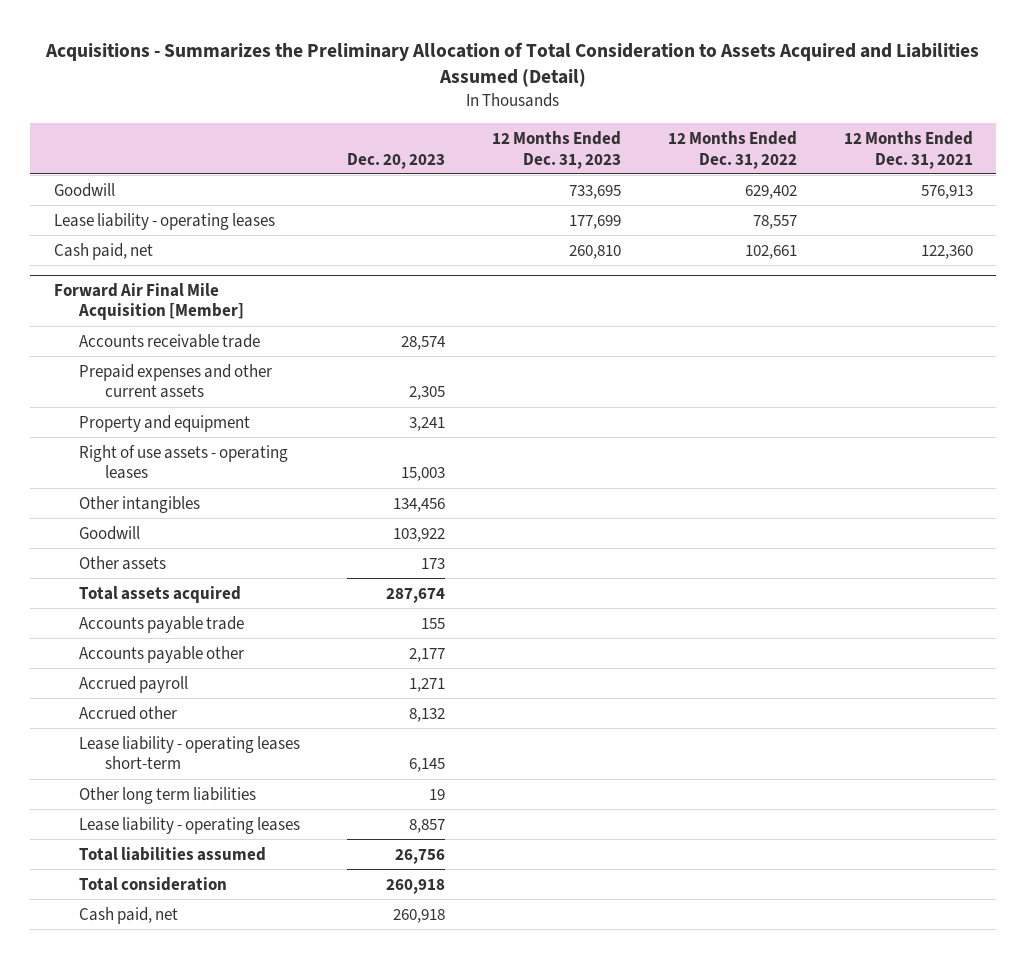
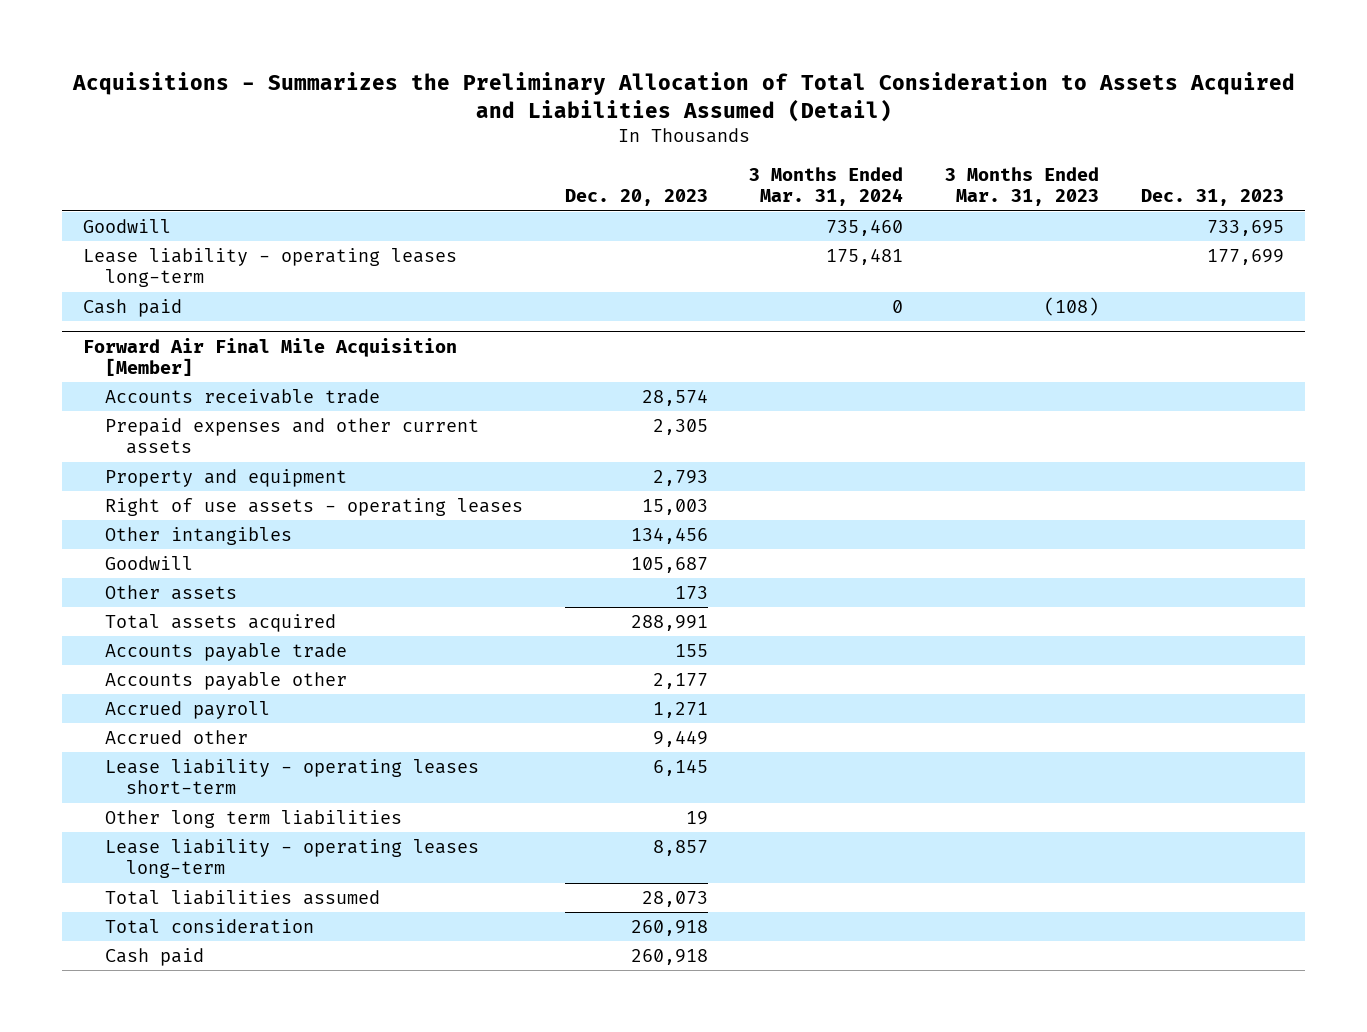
- | Dec. 20, 2023 | 12 Months Ended Dec. 31, 2023 | 12 Months Ended Dec. 31, 2022 | 12 Months Ended Dec. 31, 2021
+ | Dec. 20, 2023 | 3 Months Ended Mar. 31, 2024 | 3 Months Ended Mar. 31, 2023 | Dec. 31, 2023
- Lease liability - operating leases | | 177,699 | 78,557 |
- Cash paid, net | | 260,810 | 102,661 | 122,360
+ Lease liability - operating leases long-term | | 175,481 | | 177,699
+ Cash paid | | 0 | (108) |
@ Forward Air Final Mile Acquisition [Member]
- Property and equipment | 3,241 | | |
+ Property and equipment | 2,793 | | |
- Goodwill | 103,922 | | |
+ Goodwill | 105,687 | | |
- Total assets acquired | 287,674 | | |
+ Total assets acquired | 288,991 | | |
- Accrued other | 8,132 | | |
+ Accrued other | 9,449 | | |
- Lease liability - operating leases | 8,857 | | |
- Total liabilities assumed | 26,756 | | |
+ Lease liability - operating leases long-term | 8,857 | | |
+ Total liabilities assumed | 28,073 | | |
- Cash paid, net | 260,918 | | |
+ Cash paid | 260,918 | | |

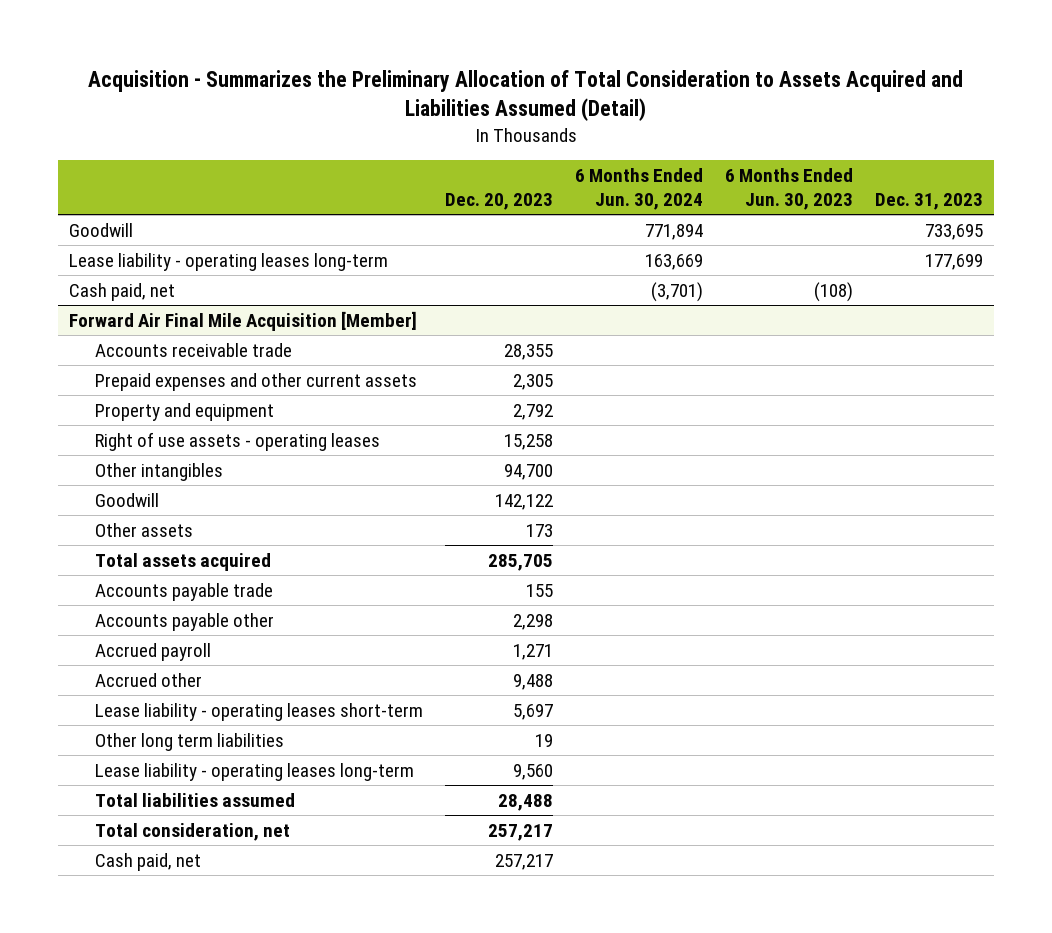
- Acquisitions - Summarizes the Preliminary Allocation of Total Consideration to Assets Acquired and Liabilities Assumed (Detail)
+ Acquisition - Summarizes the Preliminary Allocation of Total Consideration to Assets Acquired and Liabilities Assumed (Detail)
- | Dec. 20, 2023 | 3 Months Ended Mar. 31, 2024 | 3 Months Ended Mar. 31, 2023 | Dec. 31, 2023
+ | Dec. 20, 2023 | 6 Months Ended Jun. 30, 2024 | 6 Months Ended Jun. 30, 2023 | Dec. 31, 2023
- Cash paid | | 0 | (108) |
+ Cash paid, net | | (3,701) | (108) |
@ Forward Air Final Mile Acquisition [Member]
- Accounts receivable trade | 28,574 | | |
+ Accounts receivable trade | 28,355 | | |
- Property and equipment | 2,793 | | |
- Right of use assets - operating leases | 15,003 | | |
- Other intangibles | 134,456 | | |
- Goodwill | 105,687 | | |
+ Property and equipment | 2,792 | | |
+ Right of use assets - operating leases | 15,258 | | |
+ Other intangibles | 94,700 | | |
+ Goodwill | 142,122 | | |
- Total assets acquired | 288,991 | | |
+ Total assets acquired | 285,705 | | |
- Accounts payable other | 2,177 | | |
+ Accounts payable other | 2,298 | | |
- Accrued other | 9,449 | | |
- Lease liability - operating leases short-term | 6,145 | | |
+ Accrued other | 9,488 | | |
+ Lease liability - operating leases short-term | 5,697 | | |
- Lease liability - operating leases long-term | 8,857 | | |
- Total liabilities assumed | 28,073 | | |
- Total consideration | 260,918 | | |
- Cash paid | 260,918 | | |
+ Lease liability - operating leases long-term | 9,560 | | |
+ Total liabilities assumed | 28,488 | | |
+ Total consideration, net | 257,217 | | |
+ Cash paid, net | 257,217 | | |

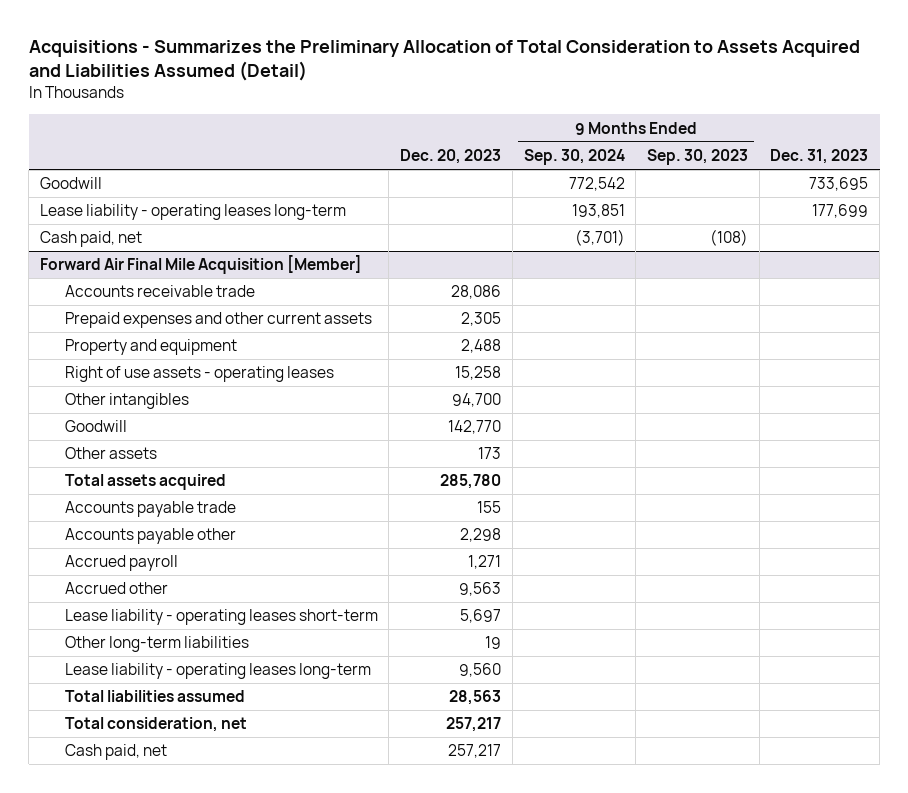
- Acquisition - Summarizes the Preliminary Allocation of Total Consideration to Assets Acquired and Liabilities Assumed (Detail)
+ Acquisitions - Summarizes the Preliminary Allocation of Total Consideration to Assets Acquired and Liabilities Assumed (Detail)
- | Dec. 20, 2023 | 6 Months Ended Jun. 30, 2024 | 6 Months Ended Jun. 30, 2023 | Dec. 31, 2023
+ | Dec. 20, 2023 | 9 Months Ended Sep. 30, 2024 | 9 Months Ended Sep. 30, 2023 | Dec. 31, 2023
@ Forward Air Final Mile Acquisition [Member]
- Accounts receivable trade | 28,355 | | |
+ Accounts receivable trade | 28,086 | | |
- Property and equipment | 2,792 | | |
+ Property and equipment | 2,488 | | |
- Goodwill | 142,122 | | |
+ Goodwill | 142,770 | | |
- Total assets acquired | 285,705 | | |
+ Total assets acquired | 285,780 | | |
- Accrued other | 9,488 | | |
+ Accrued other | 9,563 | | |
- Other long term liabilities | 19 | | |
+ Other long-term liabilities | 19 | | |
- Total liabilities assumed | 28,488 | | |
+ Total liabilities assumed | 28,563 | | |

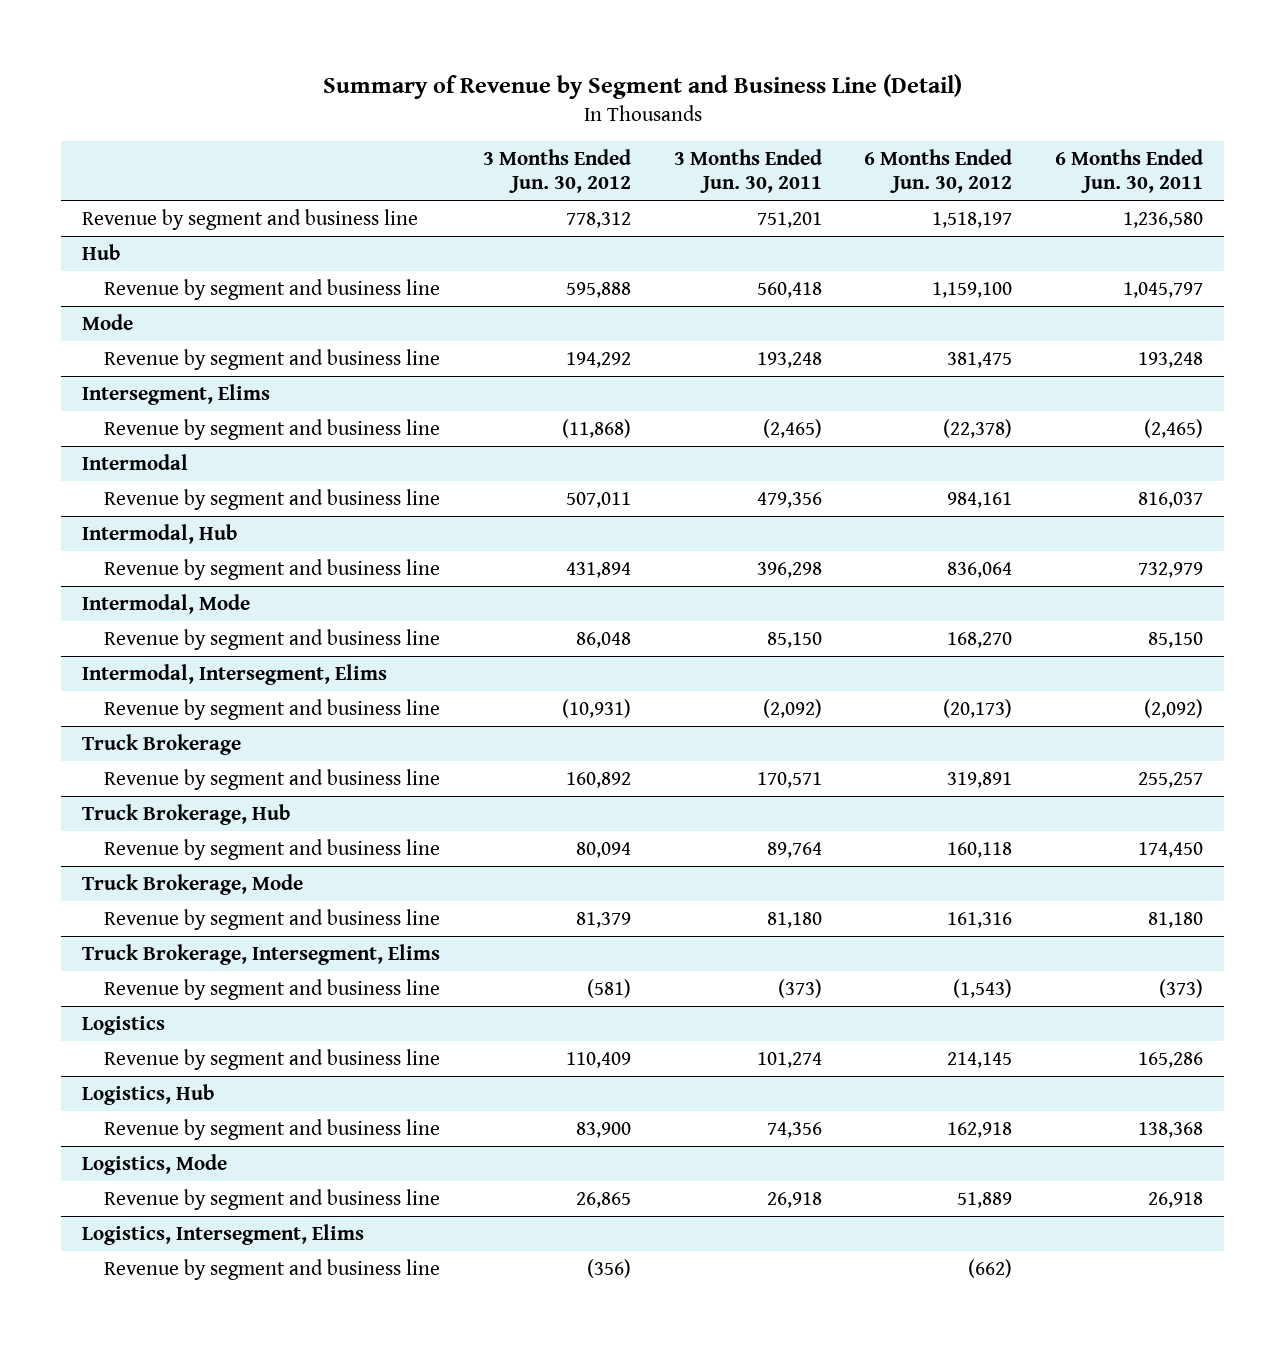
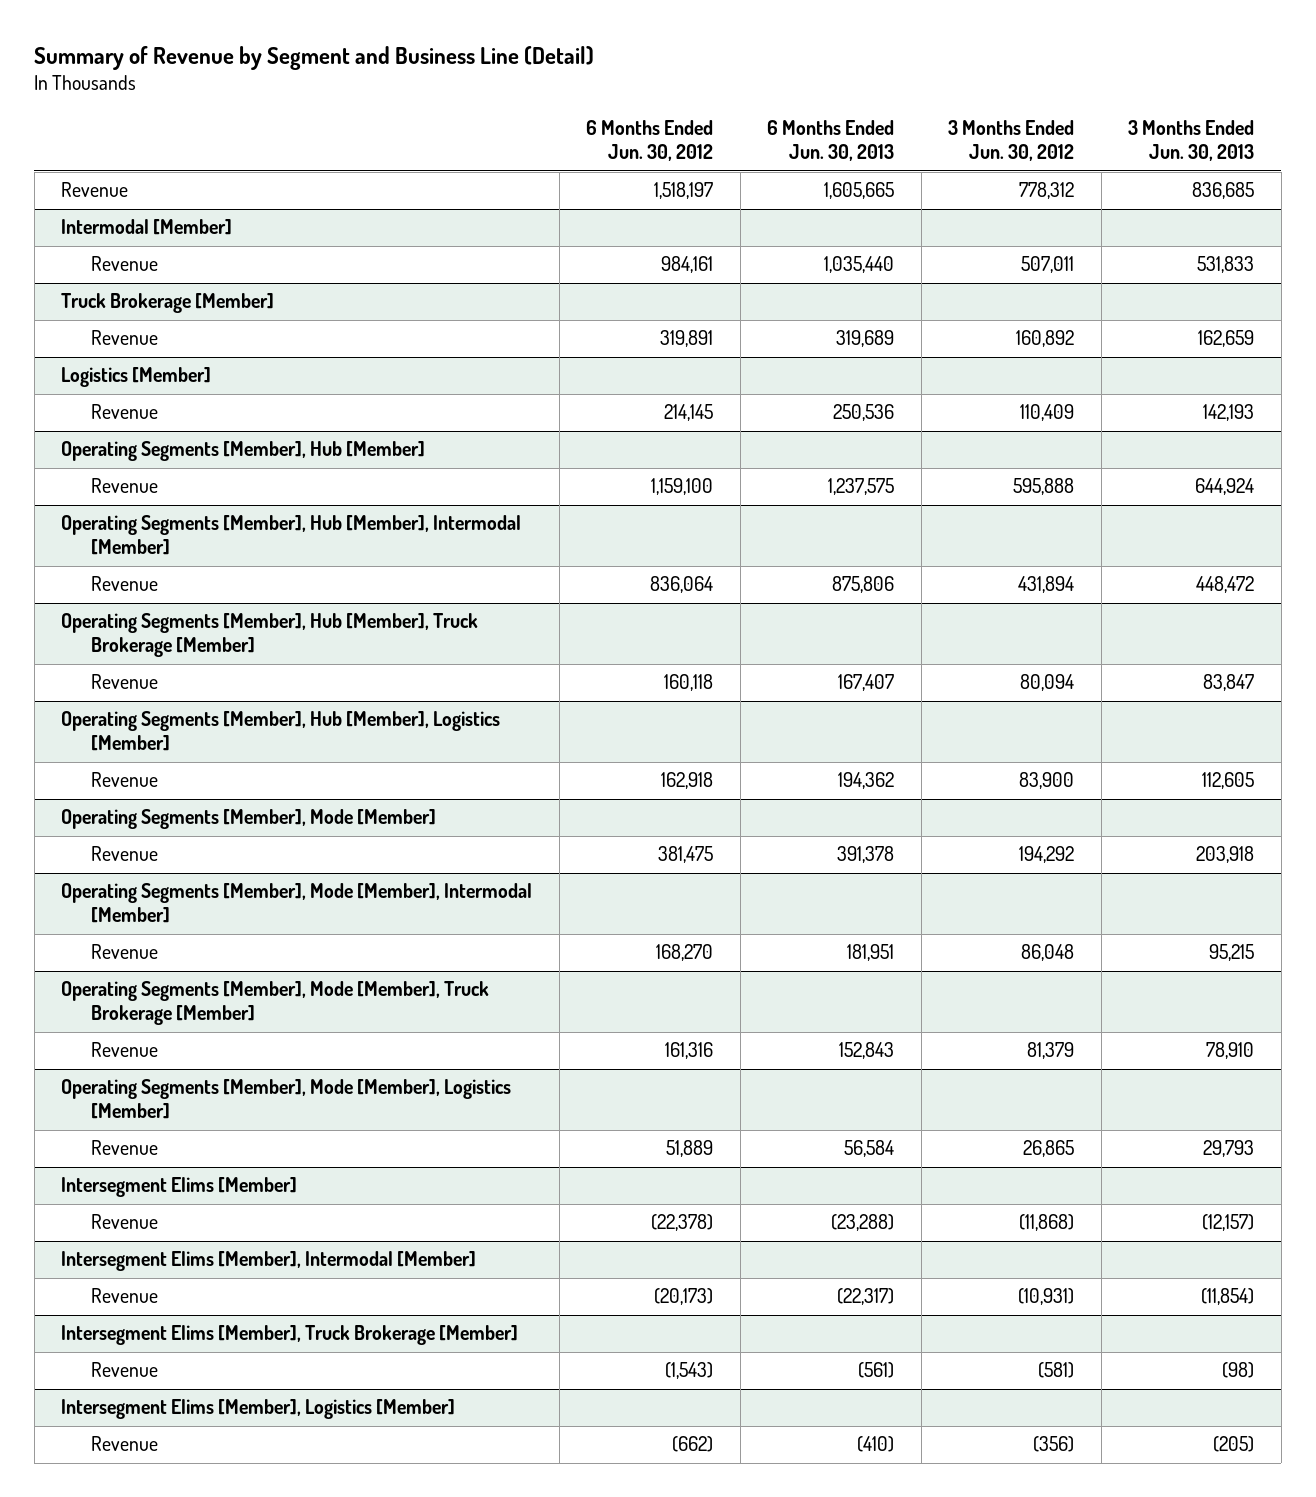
- | 3 Months Ended Jun. 30, 2012 | 3 Months Ended Jun. 30, 2011 | 6 Months Ended Jun. 30, 2012 | 6 Months Ended Jun. 30, 2011
+ | 6 Months Ended Jun. 30, 2012 | 6 Months Ended Jun. 30, 2013 | 3 Months Ended Jun. 30, 2012 | 3 Months Ended Jun. 30, 2013
- Revenue by segment and business line | 778,312 | 751,201 | 1,518,197 | 1,236,580
- Hub
- Revenue by segment and business line | 595,888 | 560,418 | 1,159,100 | 1,045,797
- Mode
- Revenue by segment and business line | 194,292 | 193,248 | 381,475 | 193,248
- Intersegment, Elims
- Revenue by segment and business line | (11,868) | (2,465) | (22,378) | (2,465)
- Intermodal
- Revenue by segment and business line | 507,011 | 479,356 | 984,161 | 816,037
- Intermodal, Hub
- Revenue by segment and business line | 431,894 | 396,298 | 836,064 | 732,979
- Intermodal, Mode
- Revenue by segment and business line | 86,048 | 85,150 | 168,270 | 85,150
- Intermodal, Intersegment, Elims
- Revenue by segment and business line | (10,931) | (2,092) | (20,173) | (2,092)
- Truck Brokerage
- Revenue by segment and business line | 160,892 | 170,571 | 319,891 | 255,257
- Truck Brokerage, Hub
- Revenue by segment and business line | 80,094 | 89,764 | 160,118 | 174,450
- Truck Brokerage, Mode
- Revenue by segment and business line | 81,379 | 81,180 | 161,316 | 81,180
- Truck Brokerage, Intersegment, Elims
- Revenue by segment and business line | (581) | (373) | (1,543) | (373)
- Logistics
- Revenue by segment and business line | 110,409 | 101,274 | 214,145 | 165,286
- Logistics, Hub
- Revenue by segment and business line | 83,900 | 74,356 | 162,918 | 138,368
- Logistics, Mode
- Revenue by segment and business line | 26,865 | 26,918 | 51,889 | 26,918
- Logistics, Intersegment, Elims
- Revenue by segment and business line | (356) | | (662) |
+ Revenue | 1,518,197 | 1,605,665 | 778,312 | 836,685
+ Intermodal [Member]
+ Revenue | 984,161 | 1,035,440 | 507,011 | 531,833
+ Truck Brokerage [Member]
+ Revenue | 319,891 | 319,689 | 160,892 | 162,659
+ Logistics [Member]
+ Revenue | 214,145 | 250,536 | 110,409 | 142,193
+ Operating Segments [Member], Hub [Member]
+ Revenue | 1,159,100 | 1,237,575 | 595,888 | 644,924
+ Operating Segments [Member], Hub [Member], Intermodal [Member]
+ Revenue | 836,064 | 875,806 | 431,894 | 448,472
+ Operating Segments [Member], Hub [Member], Truck Brokerage [Member]
+ Revenue | 160,118 | 167,407 | 80,094 | 83,847
+ Operating Segments [Member], Hub [Member], Logistics [Member]
+ Revenue | 162,918 | 194,362 | 83,900 | 112,605
+ Operating Segments [Member], Mode [Member]
+ Revenue | 381,475 | 391,378 | 194,292 | 203,918
+ Operating Segments [Member], Mode [Member], Intermodal [Member]
+ Revenue | 168,270 | 181,951 | 86,048 | 95,215
+ Operating Segments [Member], Mode [Member], Truck Brokerage [Member]
+ Revenue | 161,316 | 152,843 | 81,379 | 78,910
+ Operating Segments [Member], Mode [Member], Logistics [Member]
+ Revenue | 51,889 | 56,584 | 26,865 | 29,793
+ Intersegment Elims [Member]
+ Revenue | (22,378) | (23,288) | (11,868) | (12,157)
+ Intersegment Elims [Member], Intermodal [Member]
+ Revenue | (20,173) | (22,317) | (10,931) | (11,854)
+ Intersegment Elims [Member], Truck Brokerage [Member]
+ Revenue | (1,543) | (561) | (581) | (98)
+ Intersegment Elims [Member], Logistics [Member]
+ Revenue | (662) | (410) | (356) | (205)

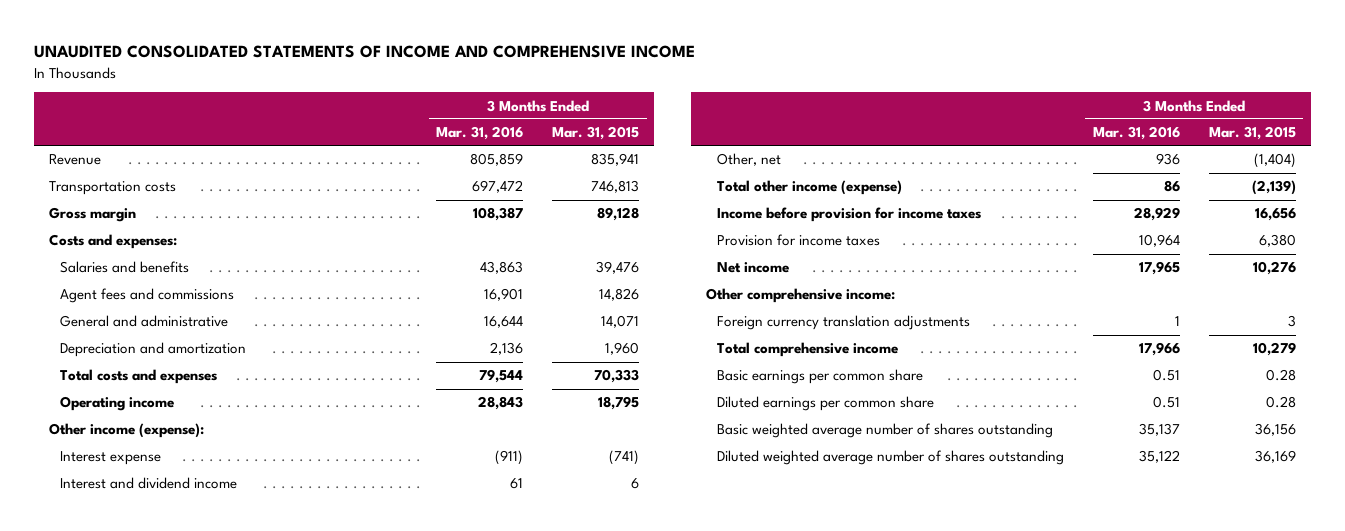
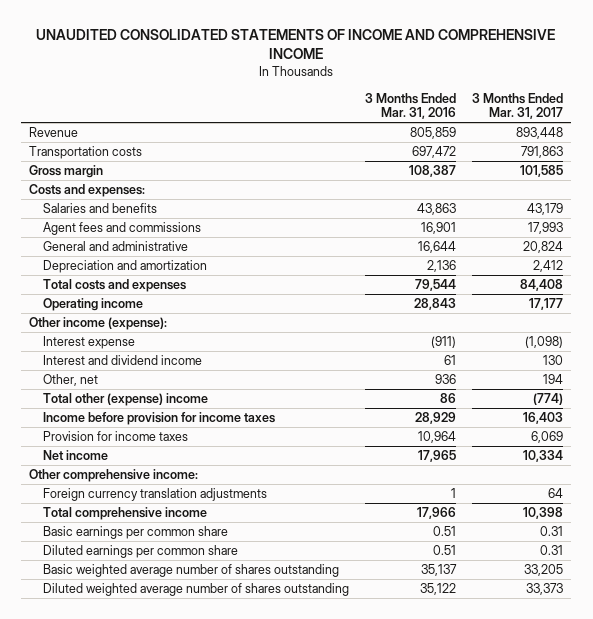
- | 3 Months Ended Mar. 31, 2016 | 3 Months Ended Mar. 31, 2015
+ | 3 Months Ended Mar. 31, 2016 | 3 Months Ended Mar. 31, 2017
- Total other income (expense) | 86 | (2,139)
+ Total other (expense) income | 86 | (774)

